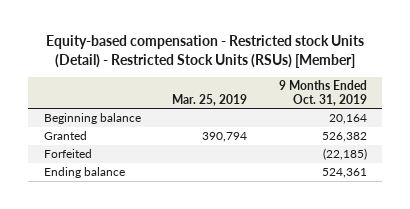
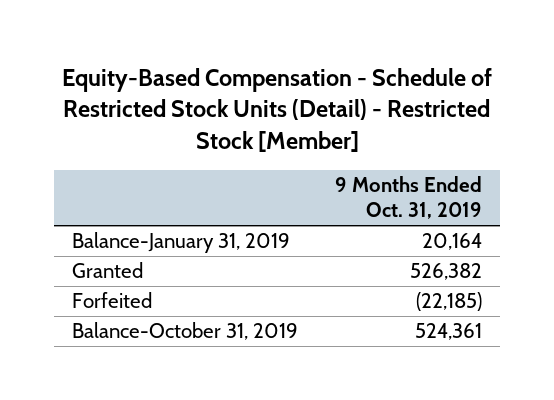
- Equity-based compensation - Restricted stock Units (Detail) - Restricted Stock Units (RSUs) [Member]
+ Equity-Based Compensation - Schedule of Restricted Stock Units (Detail) - Restricted Stock [Member]
- | Mar. 25, 2019 | 9 Months Ended Oct. 31, 2019
+ | 9 Months Ended Oct. 31, 2019
- Beginning balance | | 20,164
+ Balance-January 31, 2019 | 20,164
- Ending balance | | 524,361
+ Balance-October 31, 2019 | 524,361

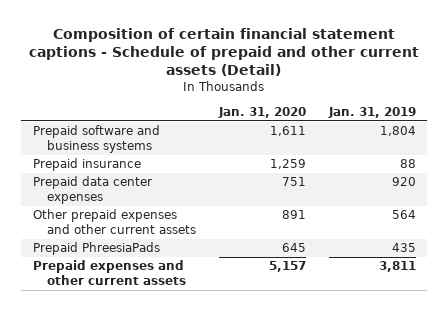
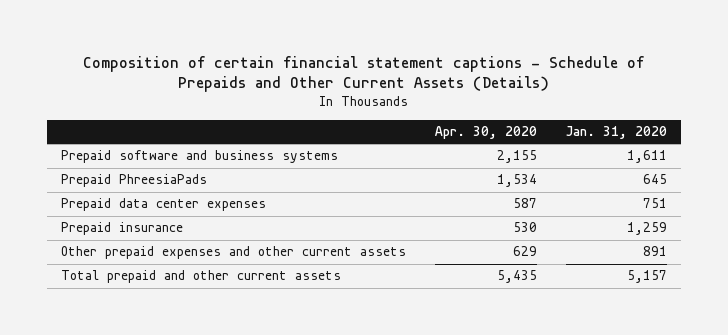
- Composition of certain financial statement captions - Schedule of prepaid and other current assets (Detail)
+ Composition of certain financial statement captions - Schedule of Prepaids and Other Current Assets (Details)
- | Jan. 31, 2020 | Jan. 31, 2019
+ | Apr. 30, 2020 | Jan. 31, 2020
moved up: Prepaid PhreesiaPads | 1,534 | 645
moved down: Prepaid insurance | 530 | 1,259
- Prepaid expenses and other current assets | 5,157 | 3,811
+ Total prepaid and other current assets | 5,435 | 5,157

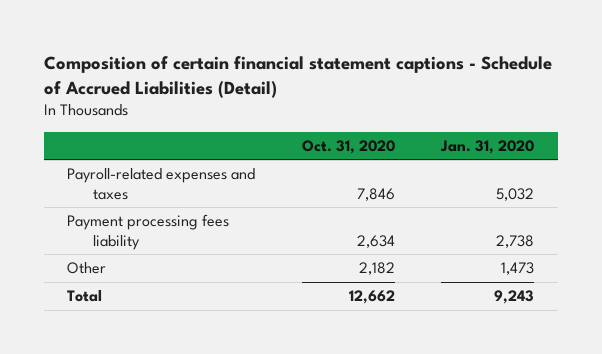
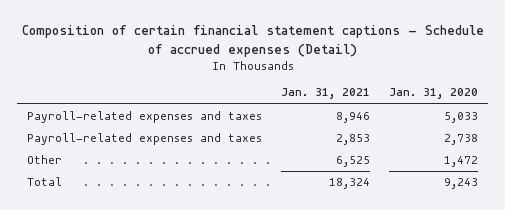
- Composition of certain financial statement captions - Schedule of Accrued Liabilities (Detail)
+ Composition of certain financial statement captions - Schedule of accrued expenses (Detail)
- | Oct. 31, 2020 | Jan. 31, 2020
+ | Jan. 31, 2021 | Jan. 31, 2020
- Payroll-related expenses and taxes | 7,846 | 5,032
- Payment processing fees liability | 2,634 | 2,738
- Other | 2,182 | 1,473
+ Payroll-related expenses and taxes | 8,946 | 5,033
+ Payroll-related expenses and taxes | 2,853 | 2,738
+ Other | 6,525 | 1,472

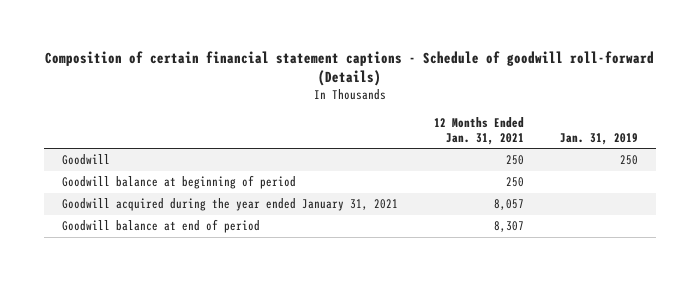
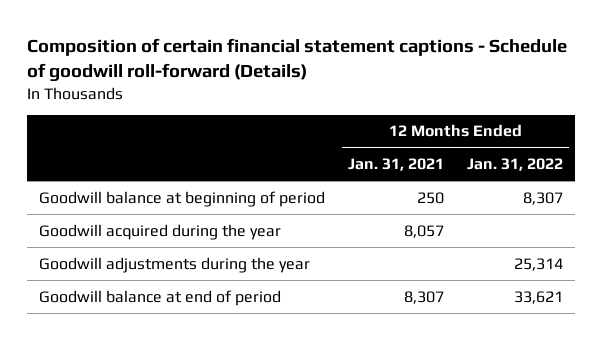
- | 12 Months Ended Jan. 31, 2021 | Jan. 31, 2019
+ | 12 Months Ended Jan. 31, 2021 | 12 Months Ended Jan. 31, 2022
- Goodwill | 250 | 250
- Goodwill acquired during the year ended January 31, 2021 | 8,057 |
+ Goodwill acquired during the year | 8,057 |
+ Goodwill adjustments during the year | | 25,314

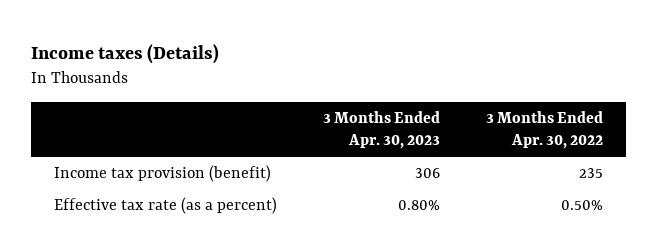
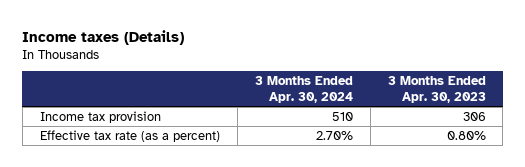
- | 3 Months Ended Apr. 30, 2023 | 3 Months Ended Apr. 30, 2022
+ | 3 Months Ended Apr. 30, 2024 | 3 Months Ended Apr. 30, 2023
- Income tax provision (benefit) | 306 | 235
+ Income tax provision | 510 | 306

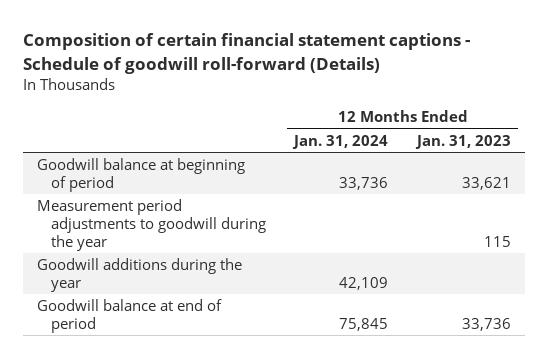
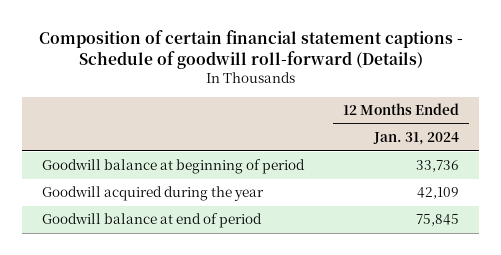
- | 12 Months Ended Jan. 31, 2024 | 12 Months Ended Jan. 31, 2023
+ | 12 Months Ended Jan. 31, 2024
- Measurement period adjustments to goodwill during the year | | 115
- Goodwill additions during the year | 42,109 |
+ Goodwill acquired during the year | 42,109

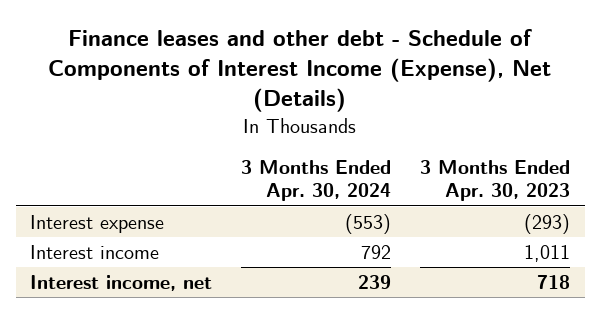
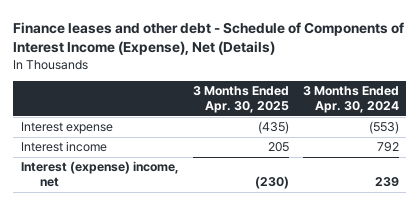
- | 3 Months Ended Apr. 30, 2024 | 3 Months Ended Apr. 30, 2023
+ | 3 Months Ended Apr. 30, 2025 | 3 Months Ended Apr. 30, 2024
- Interest income, net | 239 | 718
+ Interest (expense) income, net | (230) | 239

